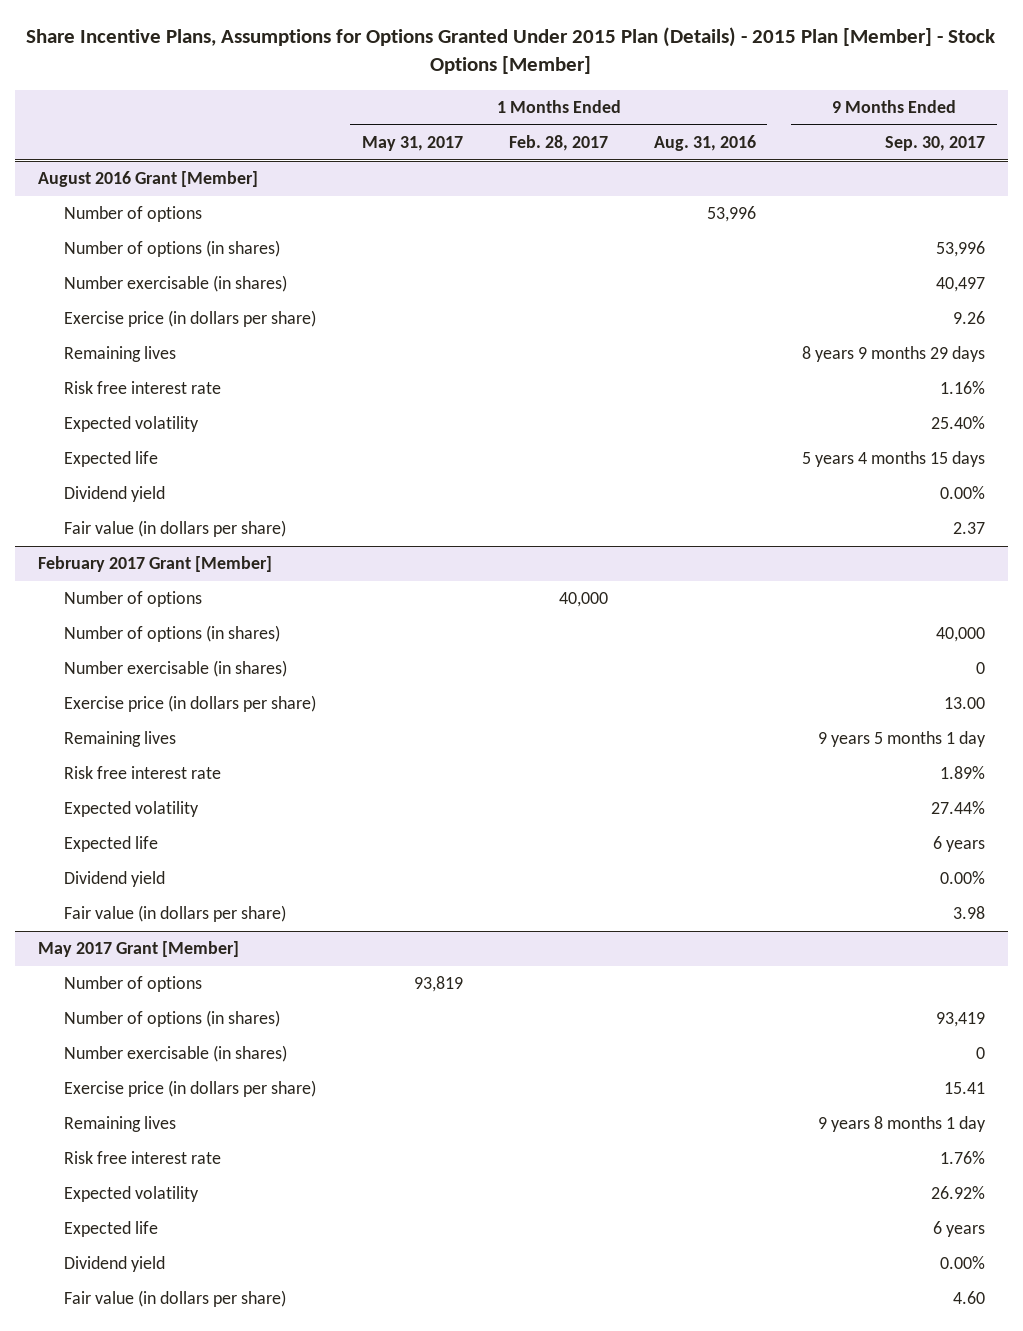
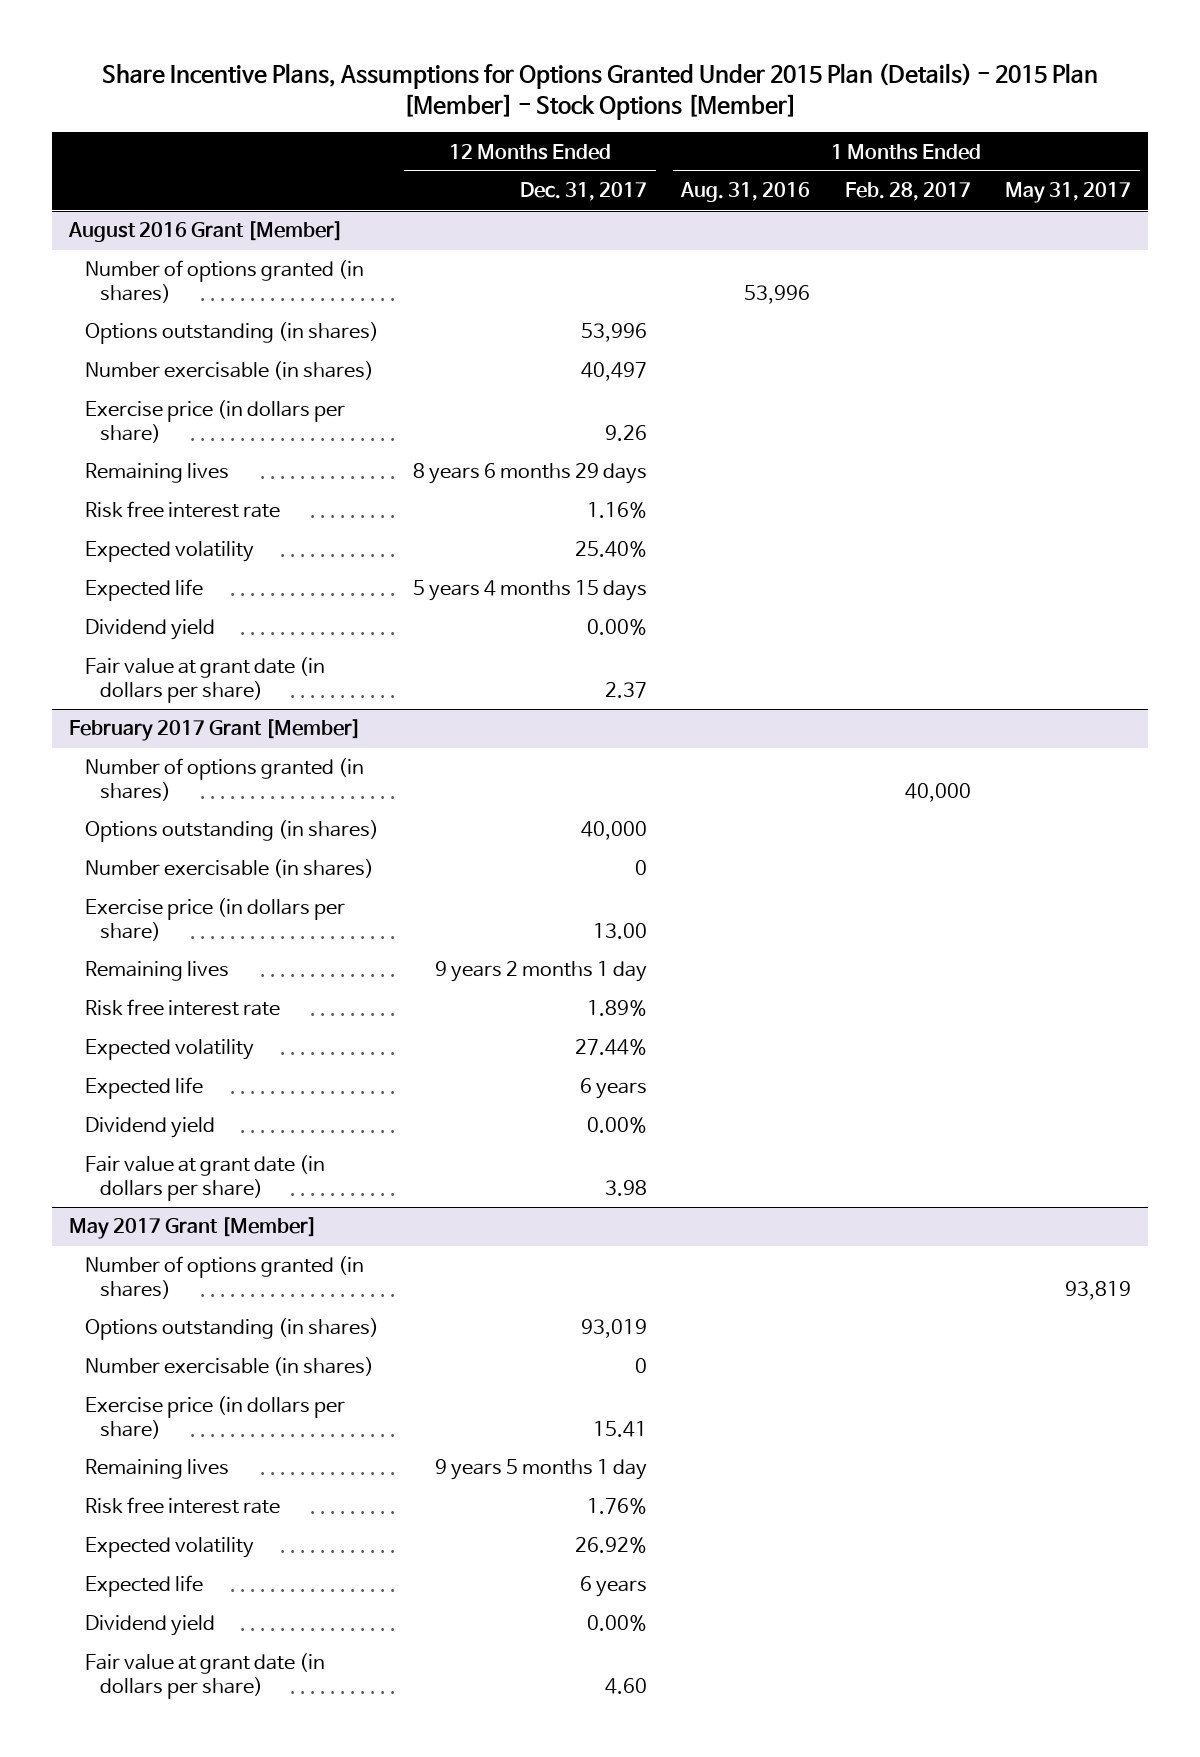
- | 1 Months Ended May 31, 2017 | 1 Months Ended Feb. 28, 2017 | 1 Months Ended Aug. 31, 2016 | 9 Months Ended Sep. 30, 2017
+ | 12 Months Ended Dec. 31, 2017 | 1 Months Ended Aug. 31, 2016 | 1 Months Ended Feb. 28, 2017 | 1 Months Ended May 31, 2017
@ August 2016 Grant [Member]
- Number of options | | | 53,996 |
- Number of options (in shares) | | | | 53,996
+ Number of options granted (in shares) | | 53,996 | |
+ Options outstanding (in shares) | 53,996 | | |
- Fair value (in dollars per share) | | | | 2.37
+ Fair value at grant date (in dollars per share) | 2.37 | | |
@ February 2017 Grant [Member]
- Number of options | | 40,000 | |
- Number of options (in shares) | | | | 40,000
+ Number of options granted (in shares) | | | 40,000 |
+ Options outstanding (in shares) | 40,000 | | |
- Fair value (in dollars per share) | | | | 3.98
+ Fair value at grant date (in dollars per share) | 3.98 | | |
@ May 2017 Grant [Member]
- Number of options | 93,819 | | |
- Number of options (in shares) | | | | 93,419
+ Number of options granted (in shares) | | | | 93,819
+ Options outstanding (in shares) | 93,019 | | |
- Fair value (in dollars per share) | | | | 4.60
+ Fair value at grant date (in dollars per share) | 4.60 | | |

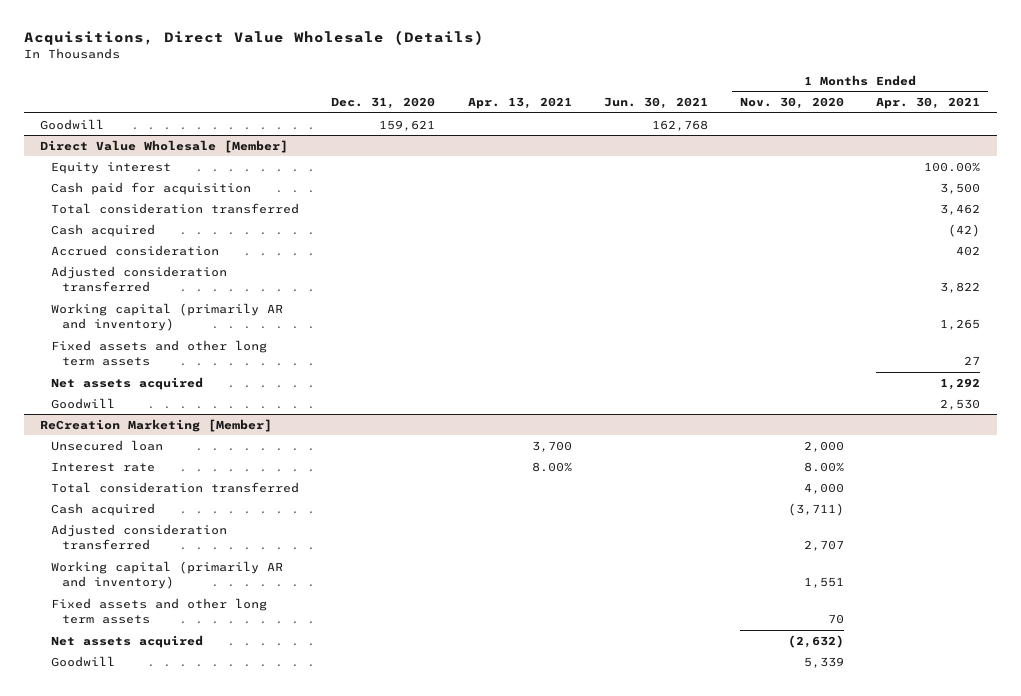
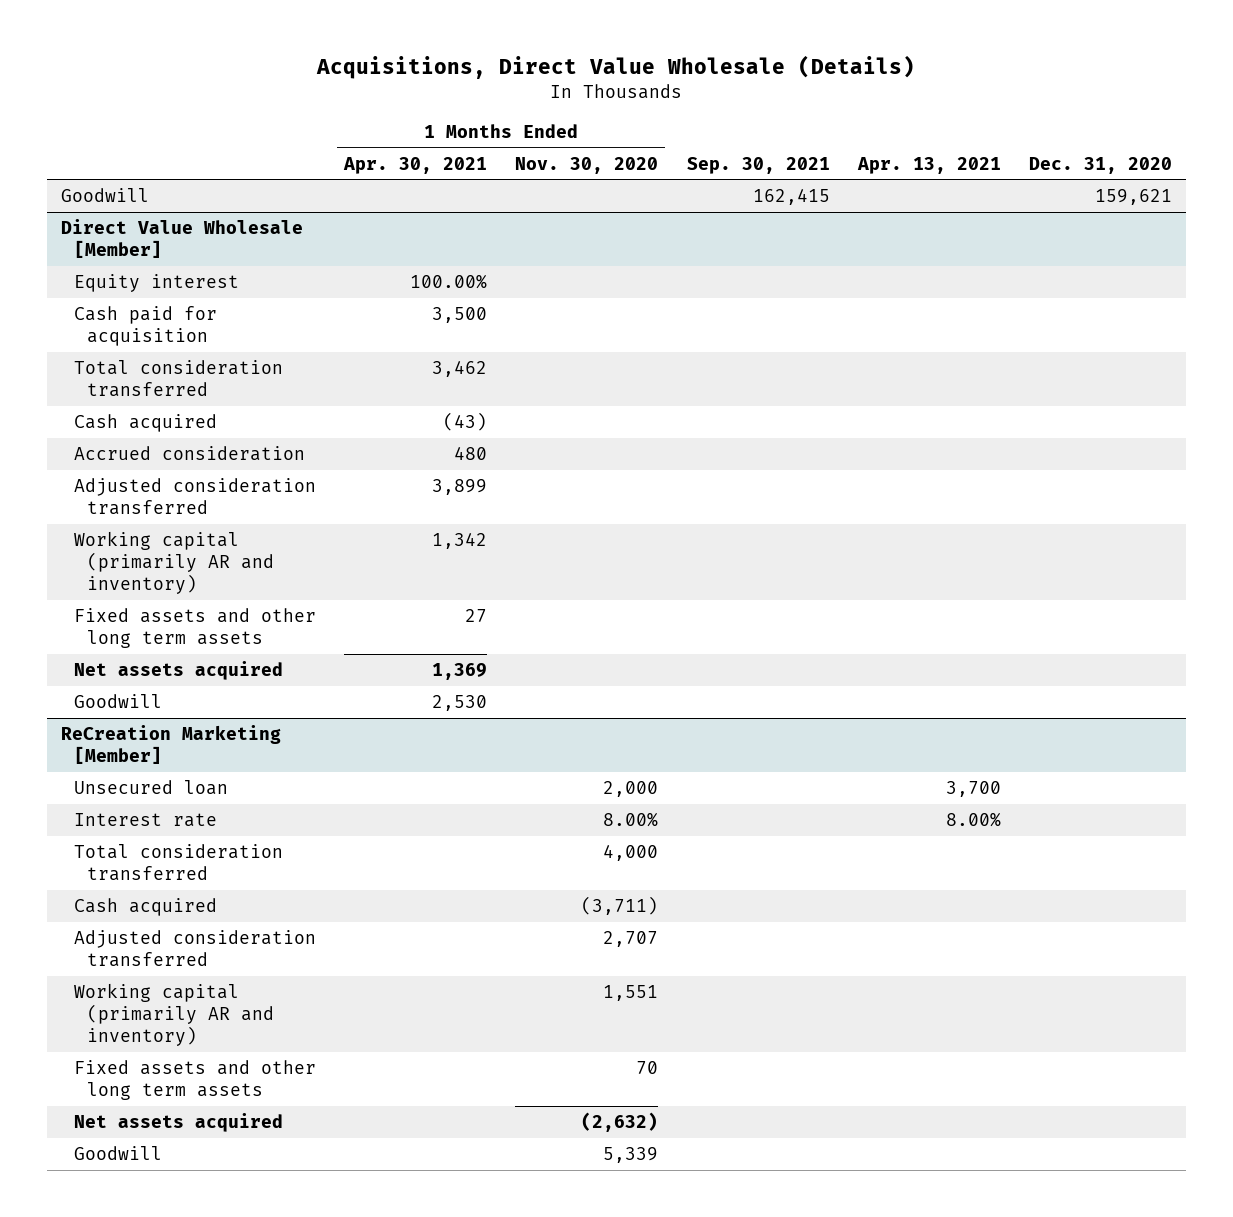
- | Dec. 31, 2020 | Apr. 13, 2021 | Jun. 30, 2021 | 1 Months Ended Nov. 30, 2020 | 1 Months Ended Apr. 30, 2021
+ | 1 Months Ended Apr. 30, 2021 | 1 Months Ended Nov. 30, 2020 | Sep. 30, 2021 | Apr. 13, 2021 | Dec. 31, 2020
@ Direct Value Wholesale [Member]
- Cash acquired | | | | | (42)
- Accrued consideration | | | | | 402
- Adjusted consideration transferred | | | | | 3,822
- Working capital (primarily AR and inventory) | | | | | 1,265
+ Cash acquired | (43) | | | |
+ Accrued consideration | 480 | | | |
+ Adjusted consideration transferred | 3,899 | | | |
+ Working capital (primarily AR and inventory) | 1,342 | | | |
- Net assets acquired | | | | | 1,292
+ Net assets acquired | 1,369 | | | |

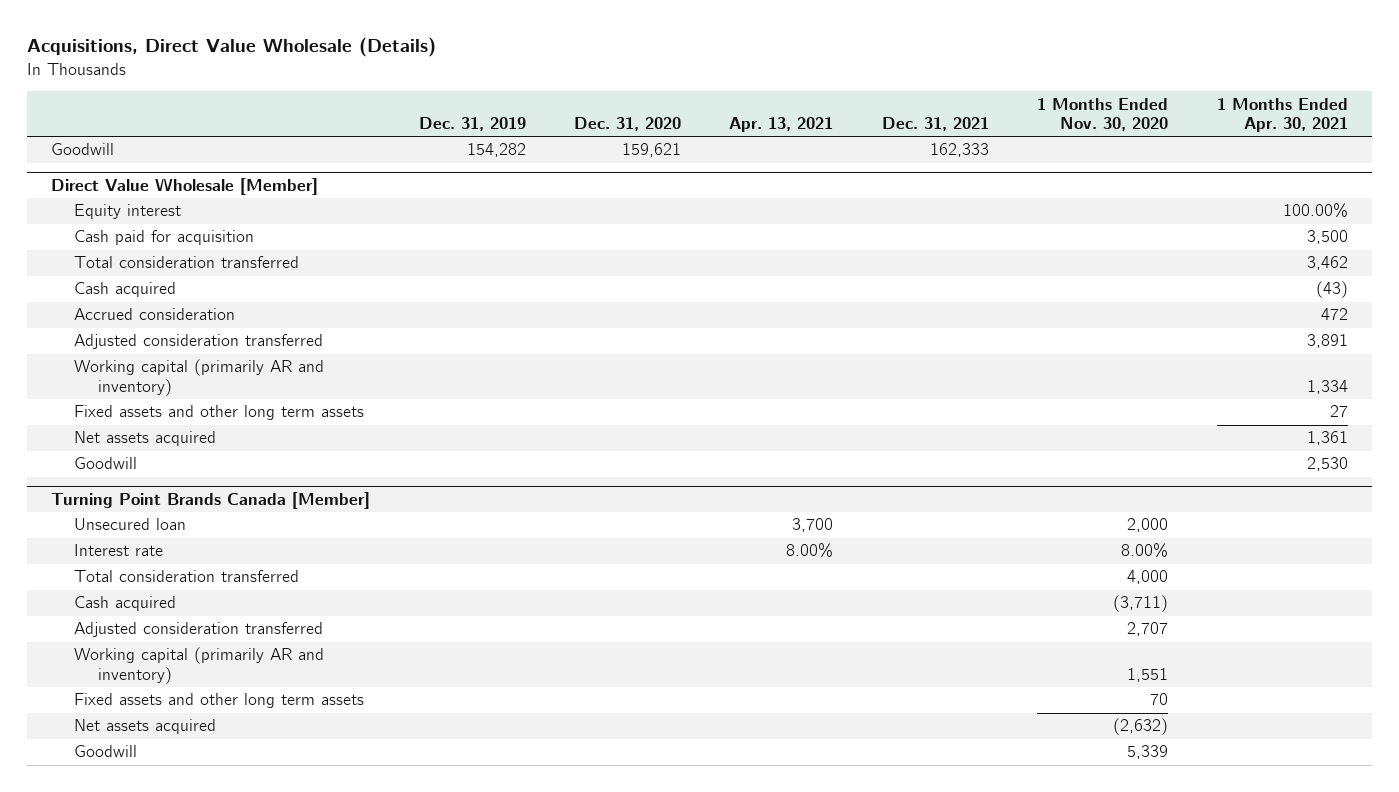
- | 1 Months Ended Apr. 30, 2021 | 1 Months Ended Nov. 30, 2020 | Sep. 30, 2021 | Apr. 13, 2021 | Dec. 31, 2020
+ | Dec. 31, 2019 | Dec. 31, 2020 | Apr. 13, 2021 | Dec. 31, 2021 | 1 Months Ended Nov. 30, 2020 | 1 Months Ended Apr. 30, 2021
@ Direct Value Wholesale [Member]
- Accrued consideration | 480 | | | |
- Adjusted consideration transferred | 3,899 | | | |
- Working capital (primarily AR and inventory) | 1,342 | | | |
+ Accrued consideration | | | | | | 472
+ Adjusted consideration transferred | | | | | | 3,891
+ Working capital (primarily AR and inventory) | | | | | | 1,334
- Net assets acquired | 1,369 | | | |
+ Net assets acquired | | | | | | 1,361
- ReCreation Marketing [Member]
+ Turning Point Brands Canada [Member]

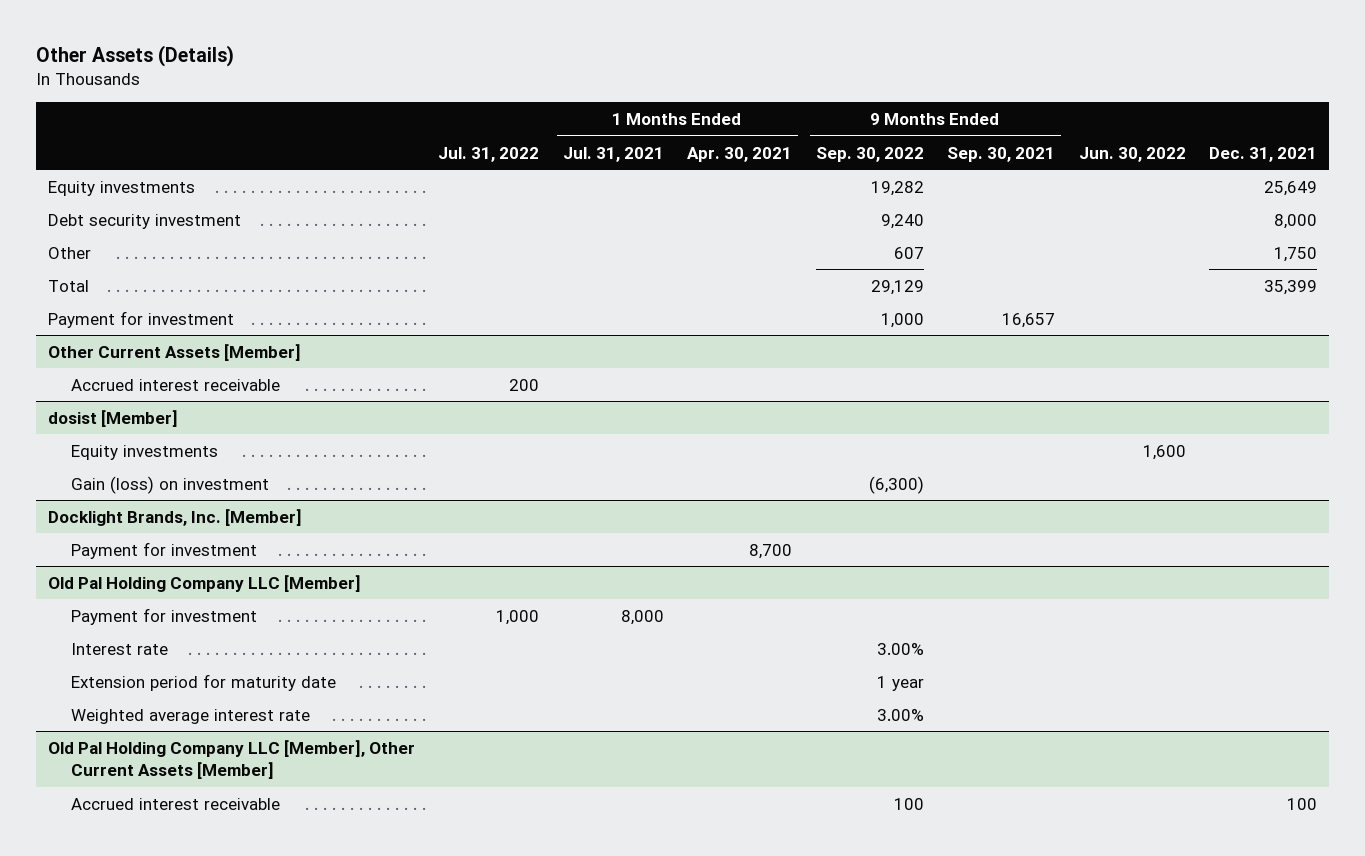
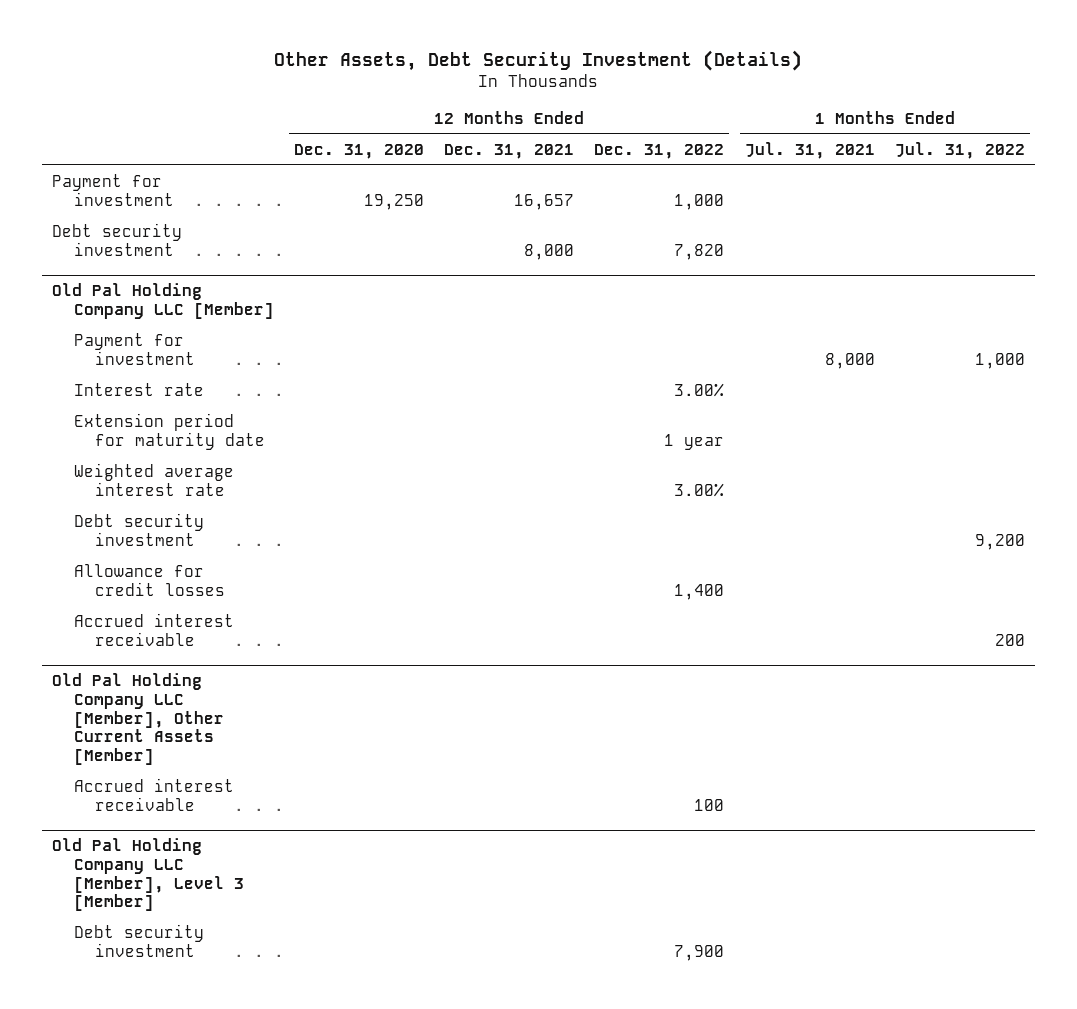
- Other Assets (Details)
+ Other Assets, Debt Security Investment (Details)
- | Jul. 31, 2022 | 1 Months Ended Jul. 31, 2021 | 1 Months Ended Apr. 30, 2021 | 9 Months Ended Sep. 30, 2022 | 9 Months Ended Sep. 30, 2021 | Jun. 30, 2022 | Dec. 31, 2021
+ | 12 Months Ended Dec. 31, 2020 | 12 Months Ended Dec. 31, 2021 | 12 Months Ended Dec. 31, 2022 | 1 Months Ended Jul. 31, 2021 | 1 Months Ended Jul. 31, 2022
- Equity investments | | | | 19,282 | | | 25,649
- Other | | | | 607 | | | 1,750
- Total | | | | 29,129 | | | 35,399
- Other Current Assets [Member]
- Accrued interest receivable | 200 | | | | | |
- dosist [Member]
- Equity investments | | | | | | 1,600 |
- Gain (loss) on investment | | | | (6,300) | | |
- Docklight Brands, Inc. [Member]
- Payment for investment | | | 8,700 | | | |
moved down: Debt security investment | | 8,000 | 7,820 | |
@ Old Pal Holding Company LLC [Member]
+ Debt security investment | | | | | 9,200
+ Allowance for credit losses | | | 1,400 | |
+ Accrued interest receivable | | | | | 200
+ Old Pal Holding Company LLC [Member], Level 3 [Member]
+ Debt security investment | | | 7,900 | |

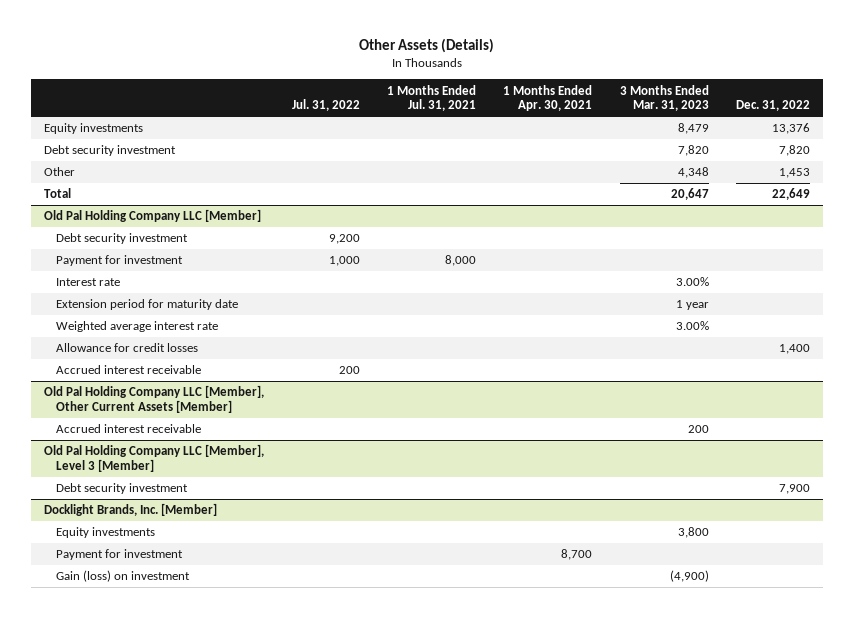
- Other Assets, Debt Security Investment (Details)
+ Other Assets (Details)
- | 12 Months Ended Dec. 31, 2020 | 12 Months Ended Dec. 31, 2021 | 12 Months Ended Dec. 31, 2022 | 1 Months Ended Jul. 31, 2021 | 1 Months Ended Jul. 31, 2022
+ | Jul. 31, 2022 | 1 Months Ended Jul. 31, 2021 | 1 Months Ended Apr. 30, 2021 | 3 Months Ended Mar. 31, 2023 | Dec. 31, 2022
- Payment for investment | 19,250 | 16,657 | 1,000 | |
+ Equity investments | | | | 8,479 | 13,376
+ Other | | | | 4,348 | 1,453
+ Total | | | | 20,647 | 22,649
@ Old Pal Holding Company LLC [Member]
moved up: Debt security investment | 9,200 | | | |
+ Docklight Brands, Inc. [Member]
+ Equity investments | | | | 3,800 |
+ Payment for investment | | | 8,700 | |
+ Gain (loss) on investment | | | | (4,900) |

